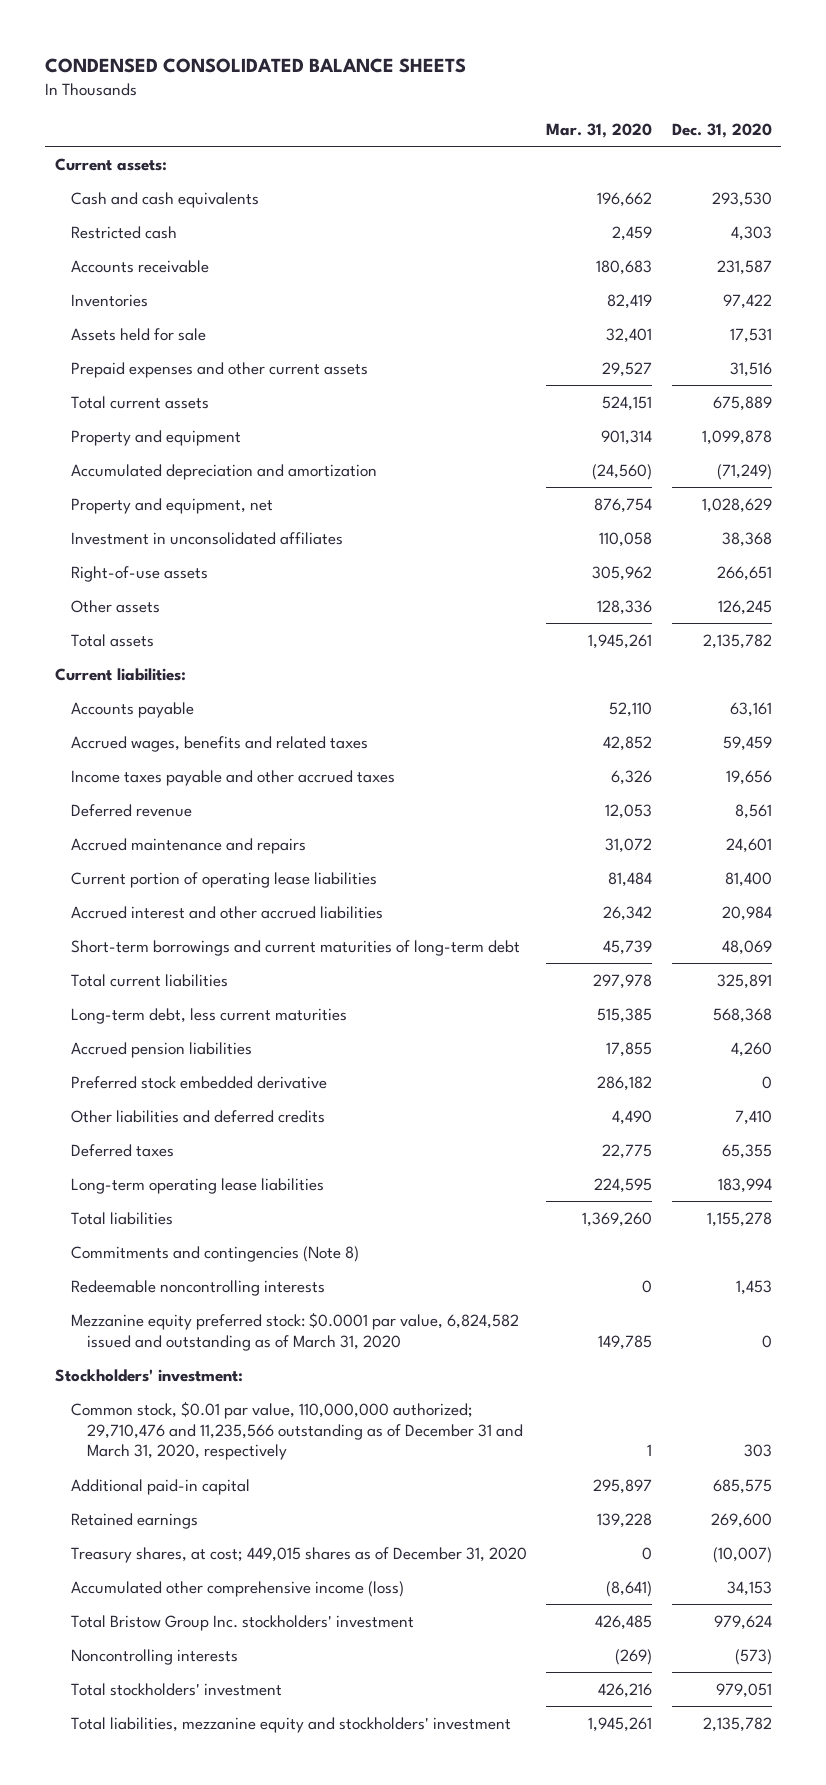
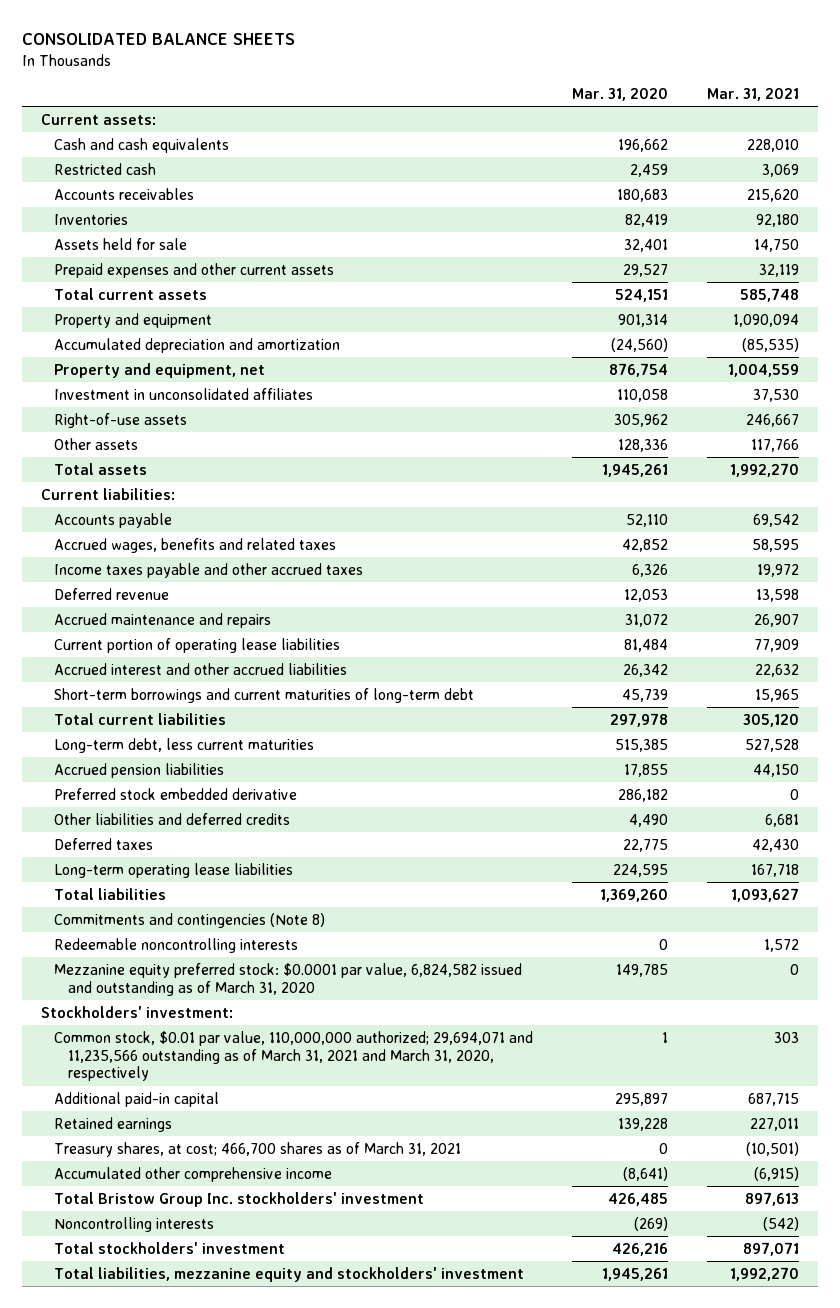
- CONDENSED CONSOLIDATED BALANCE SHEETS
+ CONSOLIDATED BALANCE SHEETS
- | Mar. 31, 2020 | Dec. 31, 2020
+ | Mar. 31, 2020 | Mar. 31, 2021
- Accounts receivable | 180,683 | 231,587
+ Accounts receivables | 180,683 | 215,620
- Common stock, $0.01 par value, 110,000,000 authorized; 29,710,476 and 11,235,566 outstanding as of December 31 and March 31, 2020, respectively | 1 | 303
+ Common stock, $0.01 par value, 110,000,000 authorized; 29,694,071 and 11,235,566 outstanding as of March 31, 2021 and March 31, 2020, respectively | 1 | 303
- Treasury shares, at cost; 449,015 shares as of December 31, 2020 | 0 | (10,007)
- Accumulated other comprehensive income (loss) | (8,641) | 34,153
+ Treasury shares, at cost; 466,700 shares as of March 31, 2021 | 0 | (10,501)
+ Accumulated other comprehensive income | (8,641) | (6,915)

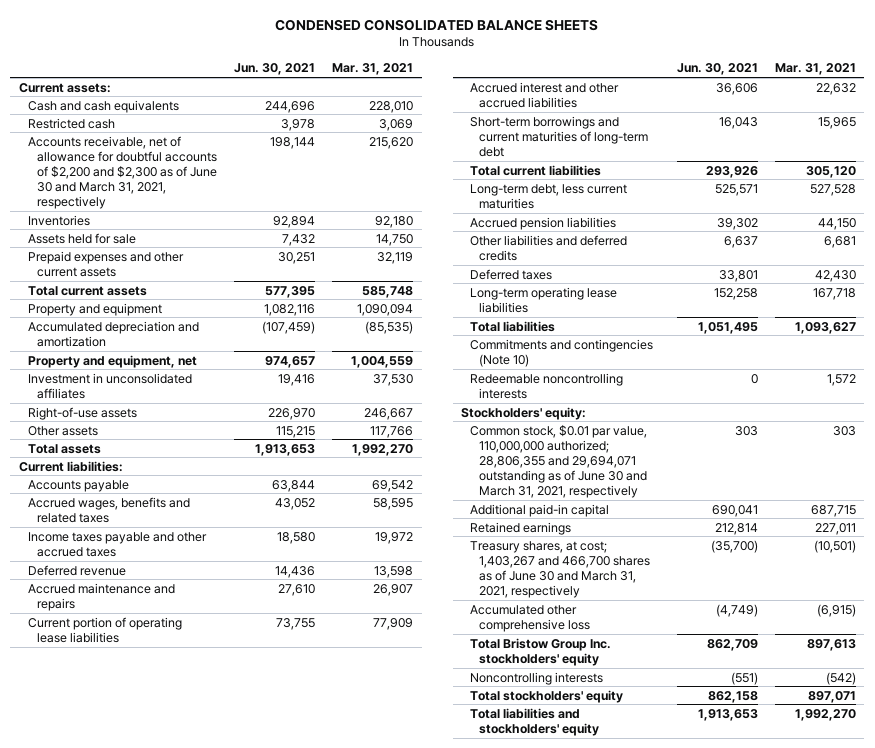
- CONSOLIDATED BALANCE SHEETS
+ CONDENSED CONSOLIDATED BALANCE SHEETS
- | Mar. 31, 2020 | Mar. 31, 2021
+ | Jun. 30, 2021 | Mar. 31, 2021
- Accounts receivables | 180,683 | 215,620
+ Accounts receivable, net of allowance for doubtful accounts of $2,200 and $2,300 as of June 30 and March 31, 2021, respectively | 198,144 | 215,620
- Preferred stock embedded derivative | 286,182 | 0
- Commitments and contingencies (Note 8)
+ Commitments and contingencies (Note 10)
- Mezzanine equity preferred stock: $0.0001 par value, 6,824,582 issued and outstanding as of March 31, 2020 | 149,785 | 0
- Stockholders' investment:
- Common stock, $0.01 par value, 110,000,000 authorized; 29,694,071 and 11,235,566 outstanding as of March 31, 2021 and March 31, 2020, respectively | 1 | 303
+ Stockholders' equity:
+ Common stock, $0.01 par value, 110,000,000 authorized; 28,806,355 and 29,694,071 outstanding as of June 30 and March 31, 2021, respectively | 303 | 303
- Treasury shares, at cost; 466,700 shares as of March 31, 2021 | 0 | (10,501)
- Accumulated other comprehensive income | (8,641) | (6,915)
- Total Bristow Group Inc. stockholders' investment | 426,485 | 897,613
+ Treasury shares, at cost; 1,403,267 and 466,700 shares as of June 30 and March 31, 2021, respectively | (35,700) | (10,501)
+ Accumulated other comprehensive loss | (4,749) | (6,915)
+ Total Bristow Group Inc. stockholders' equity | 862,709 | 897,613
- Total stockholders' investment | 426,216 | 897,071
- Total liabilities, mezzanine equity and stockholders' investment | 1,945,261 | 1,992,270
+ Total stockholders' equity | 862,158 | 897,071
+ Total liabilities and stockholders' equity | 1,913,653 | 1,992,270

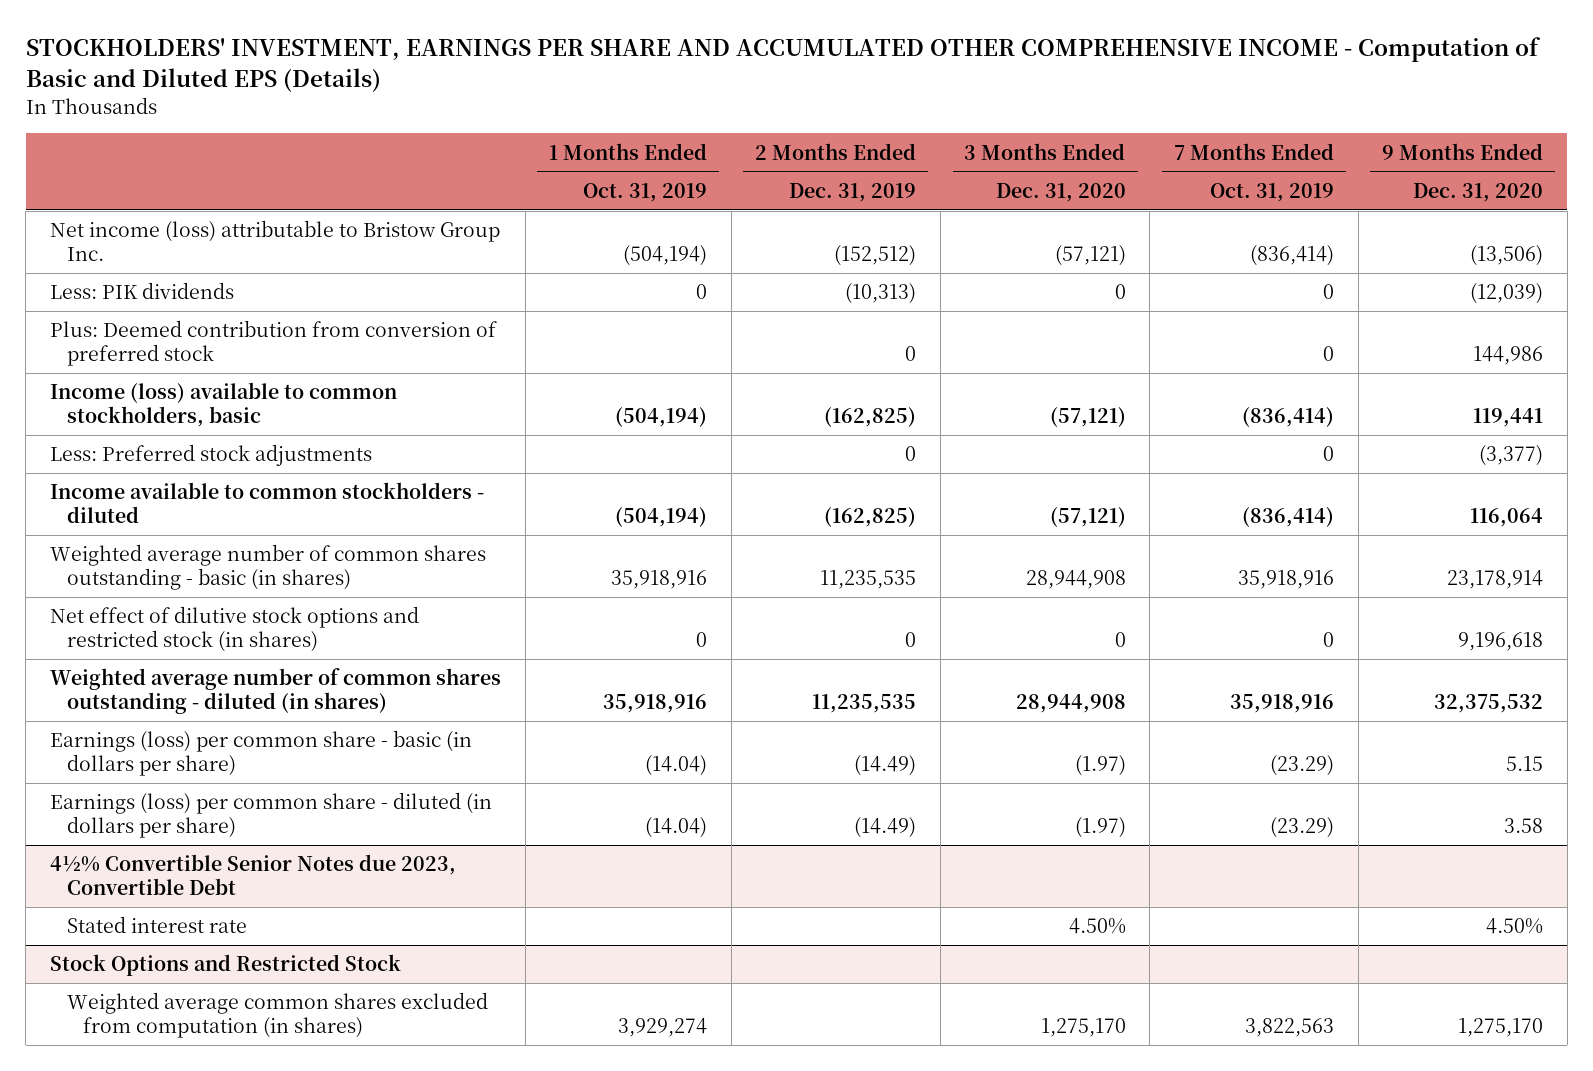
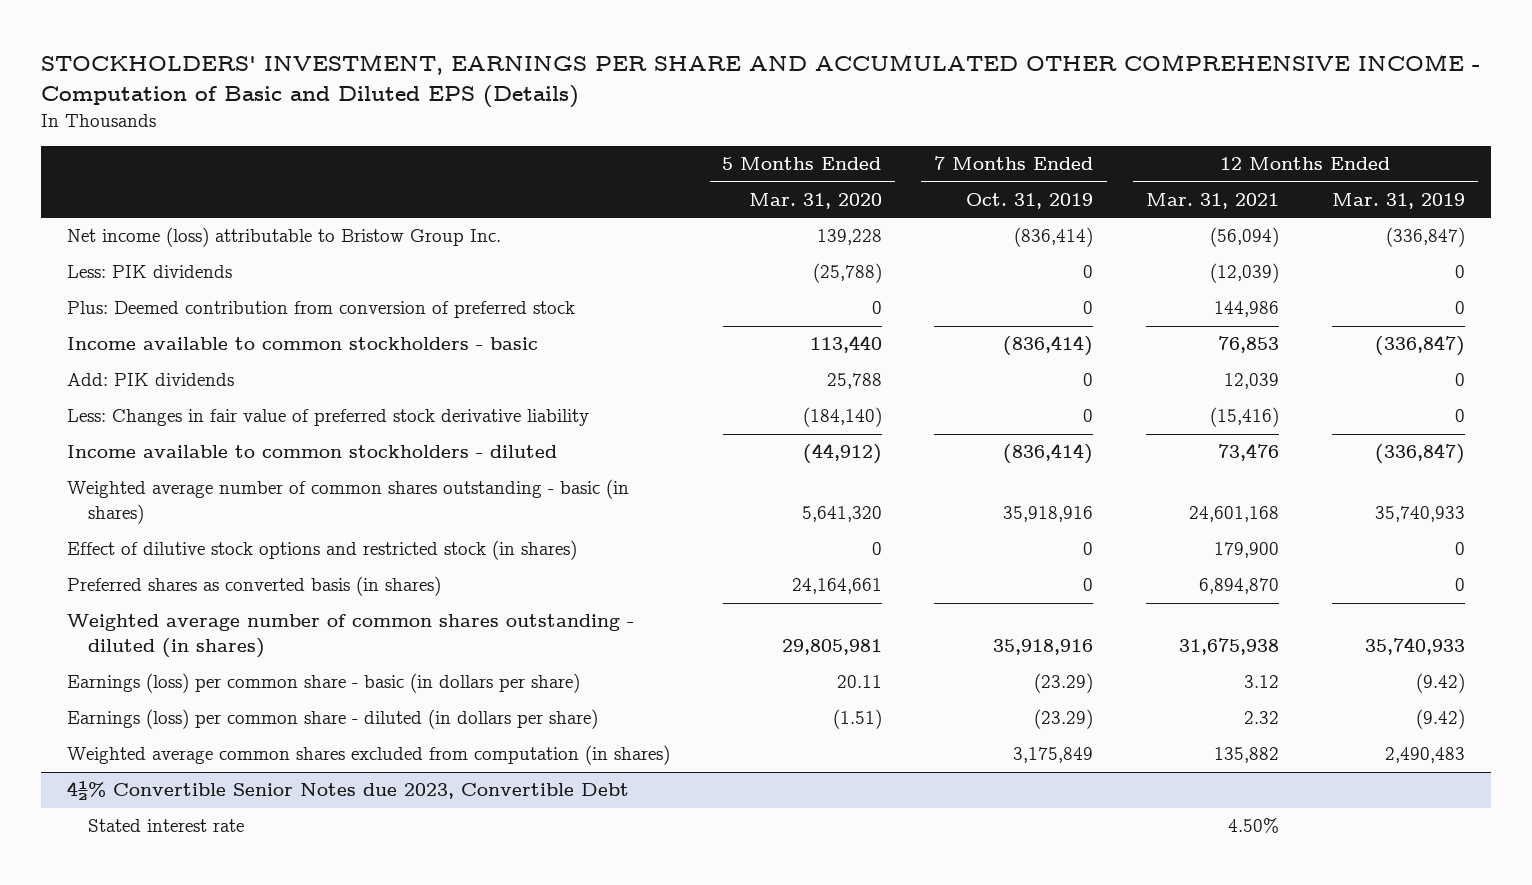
- | 1 Months Ended Oct. 31, 2019 | 2 Months Ended Dec. 31, 2019 | 3 Months Ended Dec. 31, 2020 | 7 Months Ended Oct. 31, 2019 | 9 Months Ended Dec. 31, 2020
+ | 5 Months Ended Mar. 31, 2020 | 7 Months Ended Oct. 31, 2019 | 12 Months Ended Mar. 31, 2021 | 12 Months Ended Mar. 31, 2019
- Income (loss) available to common stockholders, basic | (504,194) | (162,825) | (57,121) | (836,414) | 119,441
- Less: Preferred stock adjustments | | 0 | | 0 | (3,377)
+ Income available to common stockholders - basic | 113,440 | (836,414) | 76,853 | (336,847)
+ Add: PIK dividends | 25,788 | 0 | 12,039 | 0
+ Less: Changes in fair value of preferred stock derivative liability | (184,140) | 0 | (15,416) | 0
- Net effect of dilutive stock options and restricted stock (in shares) | 0 | 0 | 0 | 0 | 9,196,618
+ Effect of dilutive stock options and restricted stock (in shares) | 0 | 0 | 179,900 | 0
+ Preferred shares as converted basis (in shares) | 24,164,661 | 0 | 6,894,870 | 0
+ Weighted average common shares excluded from computation (in shares) | | 3,175,849 | 135,882 | 2,490,483
- Stock Options and Restricted Stock
- Weighted average common shares excluded from computation (in shares) | 3,929,274 | | 1,275,170 | 3,822,563 | 1,275,170

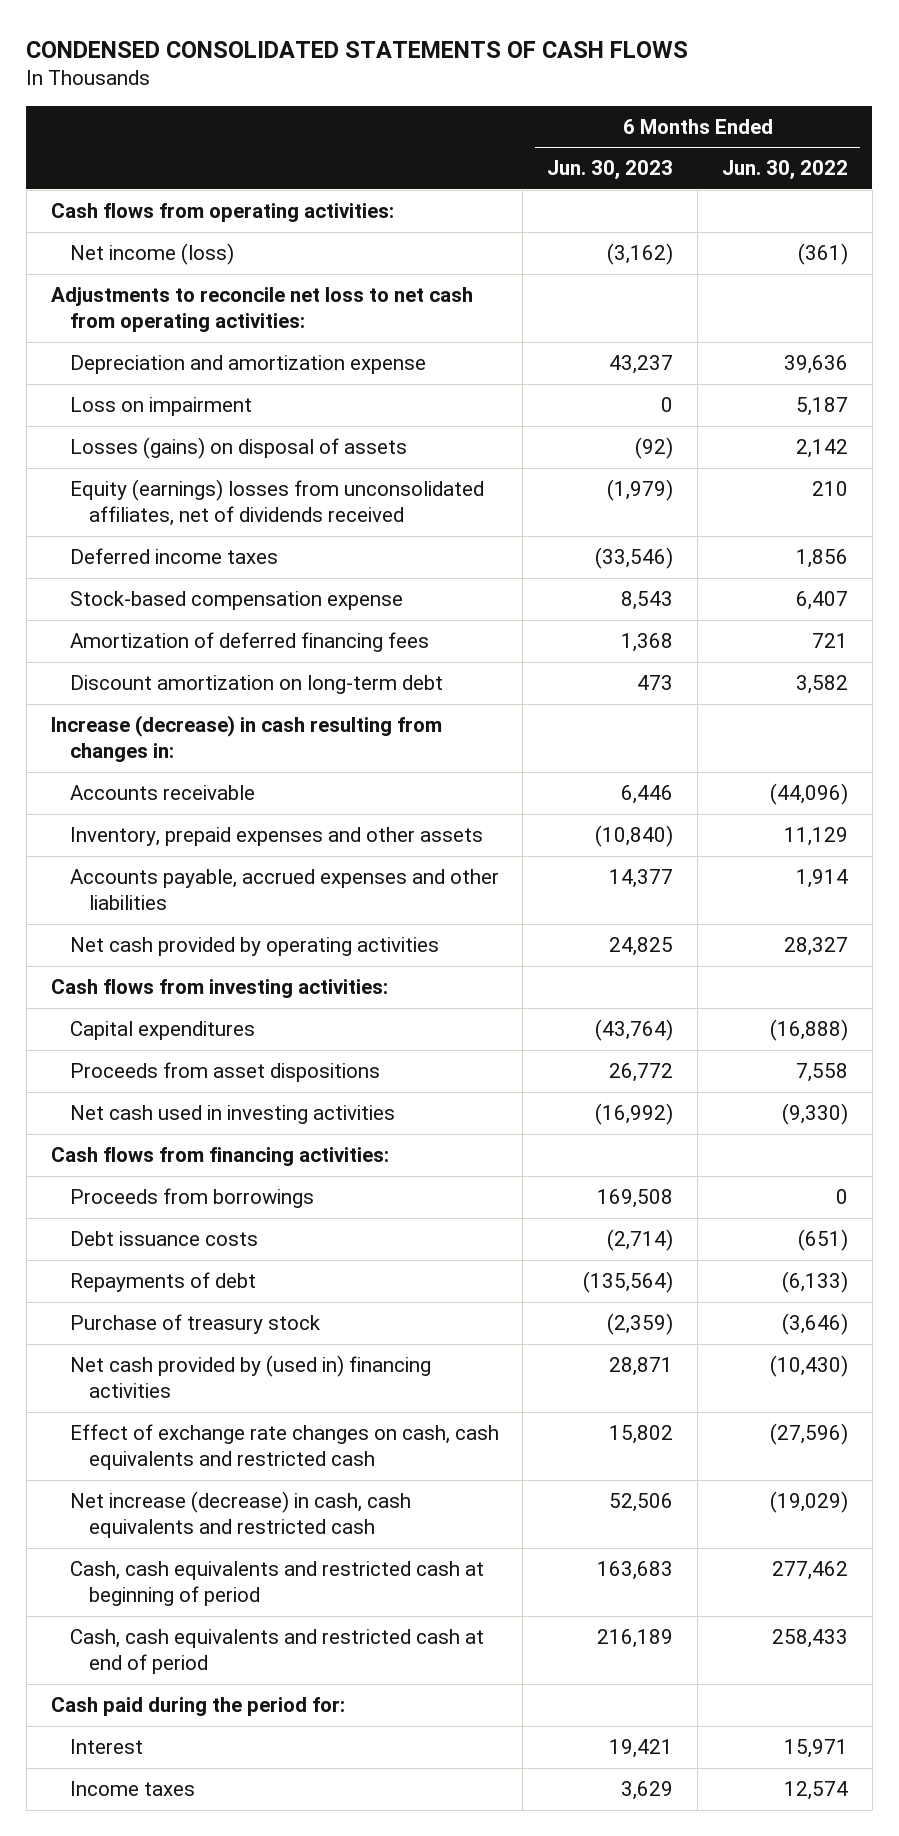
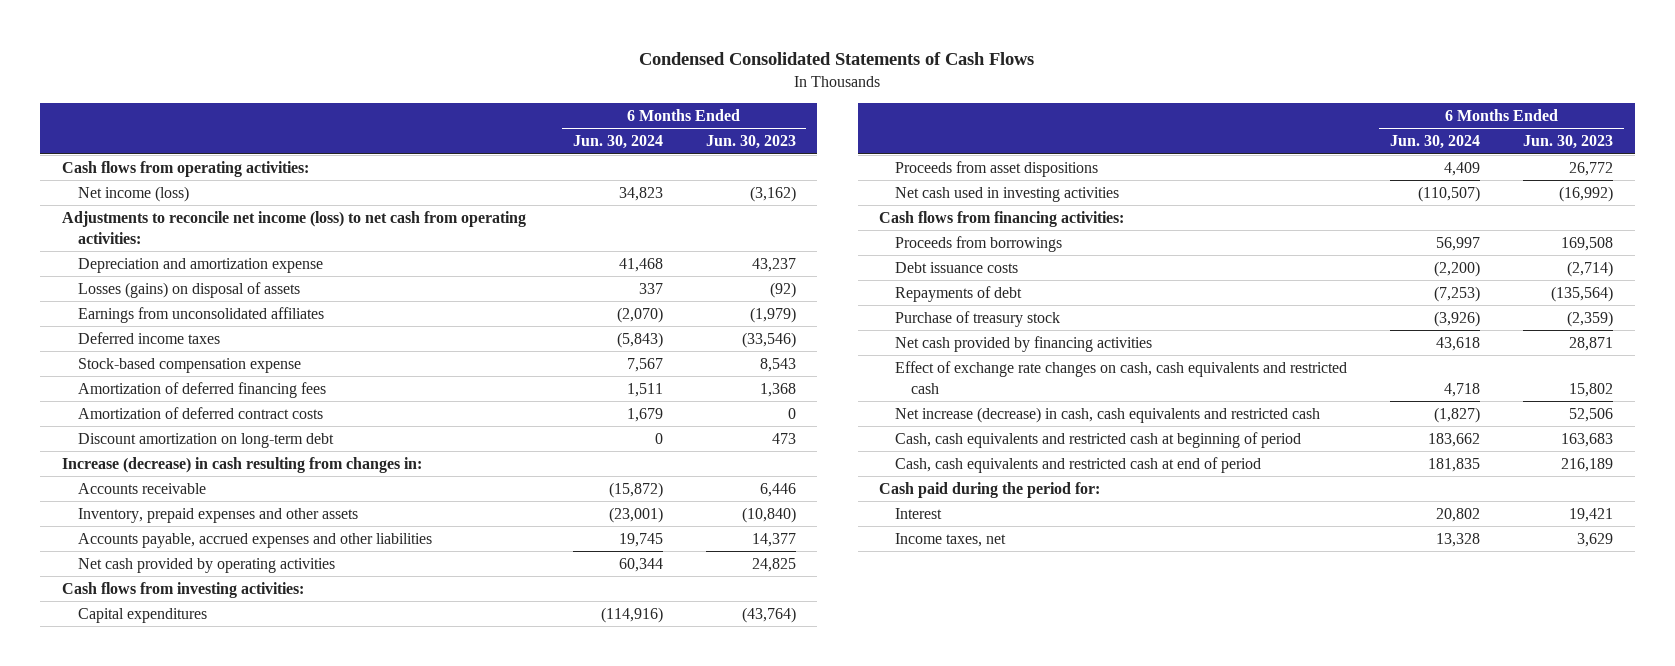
- CONDENSED CONSOLIDATED STATEMENTS OF CASH FLOWS
+ Condensed Consolidated Statements of Cash Flows
- | 6 Months Ended Jun. 30, 2023 | 6 Months Ended Jun. 30, 2022
+ | 6 Months Ended Jun. 30, 2024 | 6 Months Ended Jun. 30, 2023
- Adjustments to reconcile net loss to net cash from operating activities:
+ Adjustments to reconcile net income (loss) to net cash from operating activities:
- Loss on impairment | 0 | 5,187
- Equity (earnings) losses from unconsolidated affiliates, net of dividends received | (1,979) | 210
+ Earnings from unconsolidated affiliates | (2,070) | (1,979)
+ Amortization of deferred contract costs | 1,679 | 0
- Net cash provided by (used in) financing activities | 28,871 | (10,430)
+ Net cash provided by financing activities | 43,618 | 28,871
- Income taxes | 3,629 | 12,574
+ Income taxes, net | 13,328 | 3,629

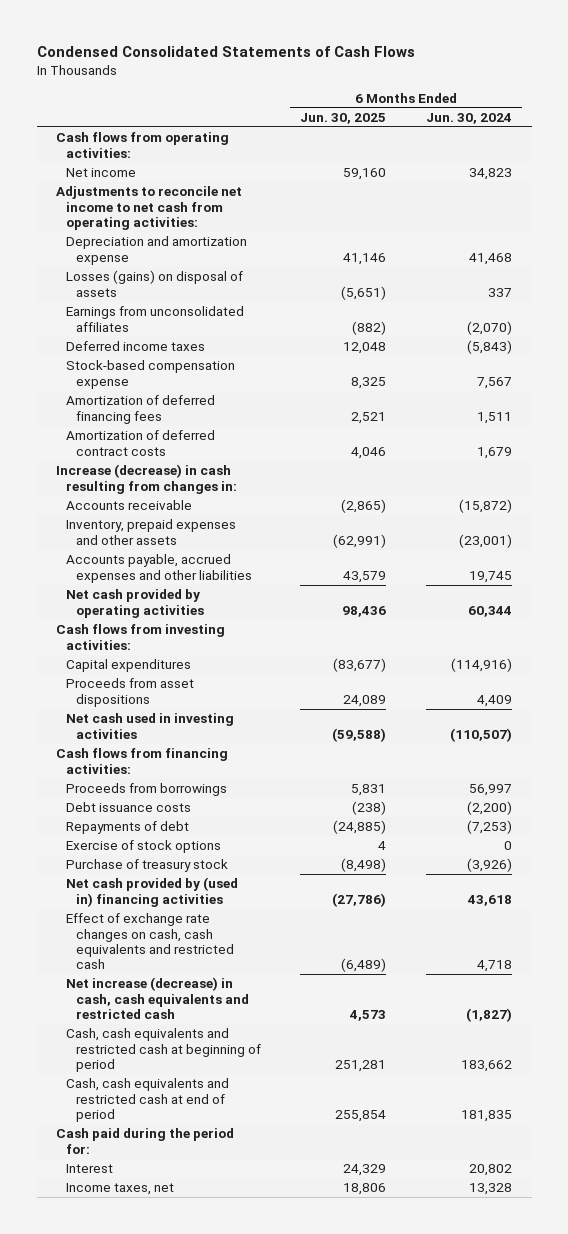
- | 6 Months Ended Jun. 30, 2024 | 6 Months Ended Jun. 30, 2023
+ | 6 Months Ended Jun. 30, 2025 | 6 Months Ended Jun. 30, 2024
- Net income (loss) | 34,823 | (3,162)
- Adjustments to reconcile net income (loss) to net cash from operating activities:
+ Net income | 59,160 | 34,823
+ Adjustments to reconcile net income to net cash from operating activities:
- Discount amortization on long-term debt | 0 | 473
+ Exercise of stock options | 4 | 0
- Net cash provided by financing activities | 43,618 | 28,871
+ Net cash provided by (used in) financing activities | (27,786) | 43,618

